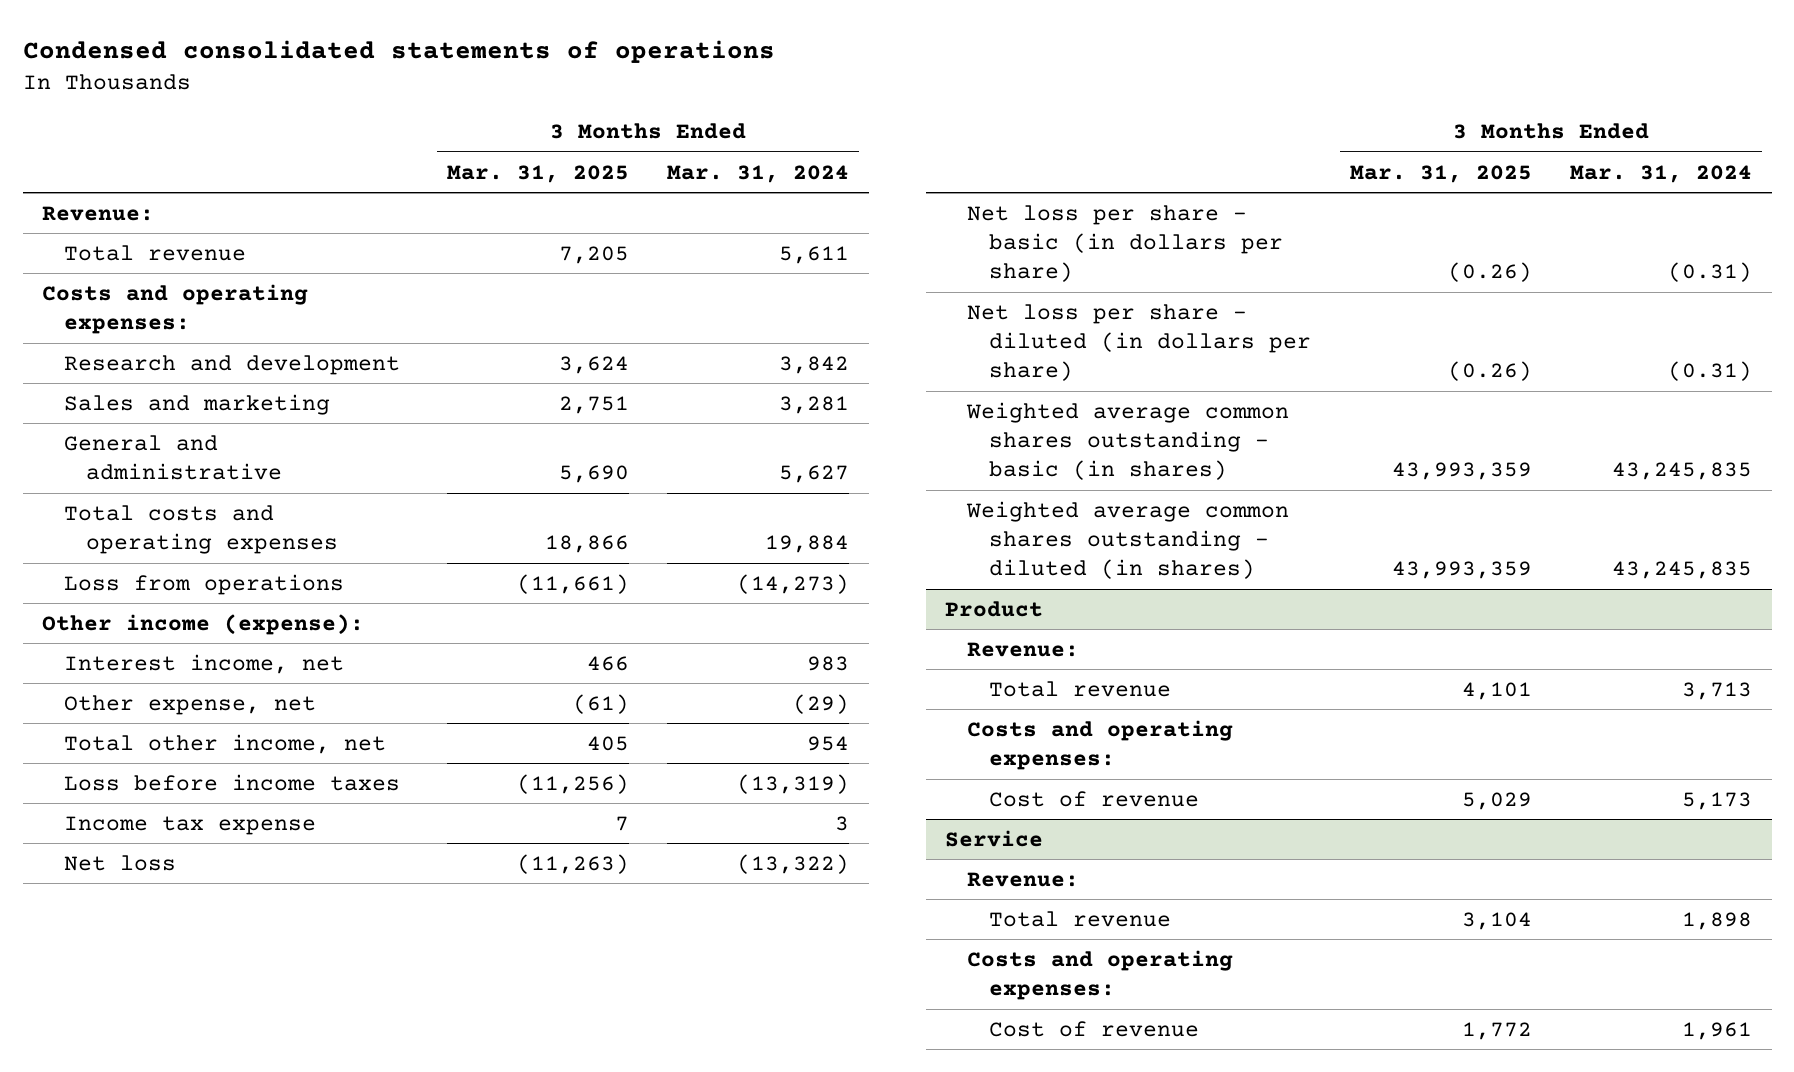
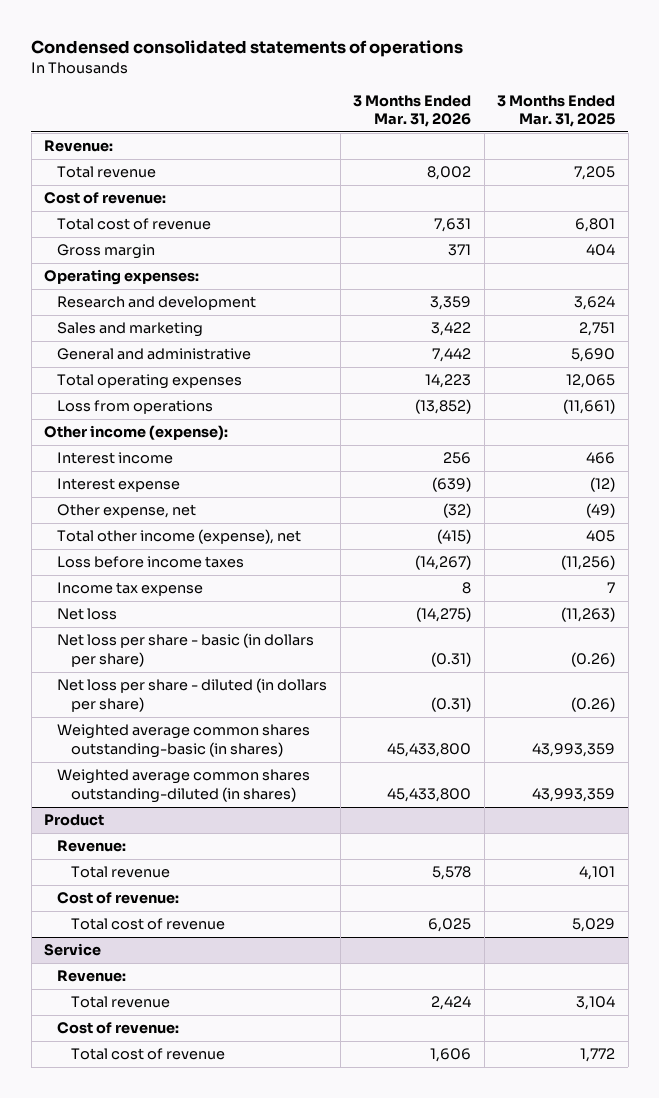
- | 3 Months Ended Mar. 31, 2025 | 3 Months Ended Mar. 31, 2024
+ | 3 Months Ended Mar. 31, 2026 | 3 Months Ended Mar. 31, 2025
- Costs and operating expenses:
+ Cost of revenue:
+ Total cost of revenue | 7,631 | 6,801
+ Gross margin | 371 | 404
+ Operating expenses:
- Total costs and operating expenses | 18,866 | 19,884
+ Total operating expenses | 14,223 | 12,065
- Interest income, net | 466 | 983
- Other expense, net | (61) | (29)
- Total other income, net | 405 | 954
+ Interest income | 256 | 466
+ Interest expense | (639) | (12)
+ Other expense, net | (32) | (49)
+ Total other income (expense), net | (415) | 405
- Weighted average common shares outstanding - basic (in shares) | 43,993,359 | 43,245,835
- Weighted average common shares outstanding - diluted (in shares) | 43,993,359 | 43,245,835
+ Weighted average common shares outstanding-basic (in shares) | 45,433,800 | 43,993,359
+ Weighted average common shares outstanding-diluted (in shares) | 45,433,800 | 43,993,359
@ Product
- Costs and operating expenses:
- Cost of revenue | 5,029 | 5,173
+ Cost of revenue:
+ Total cost of revenue | 6,025 | 5,029
@ Service
- Costs and operating expenses:
- Cost of revenue | 1,772 | 1,961
+ Cost of revenue:
+ Total cost of revenue | 1,606 | 1,772

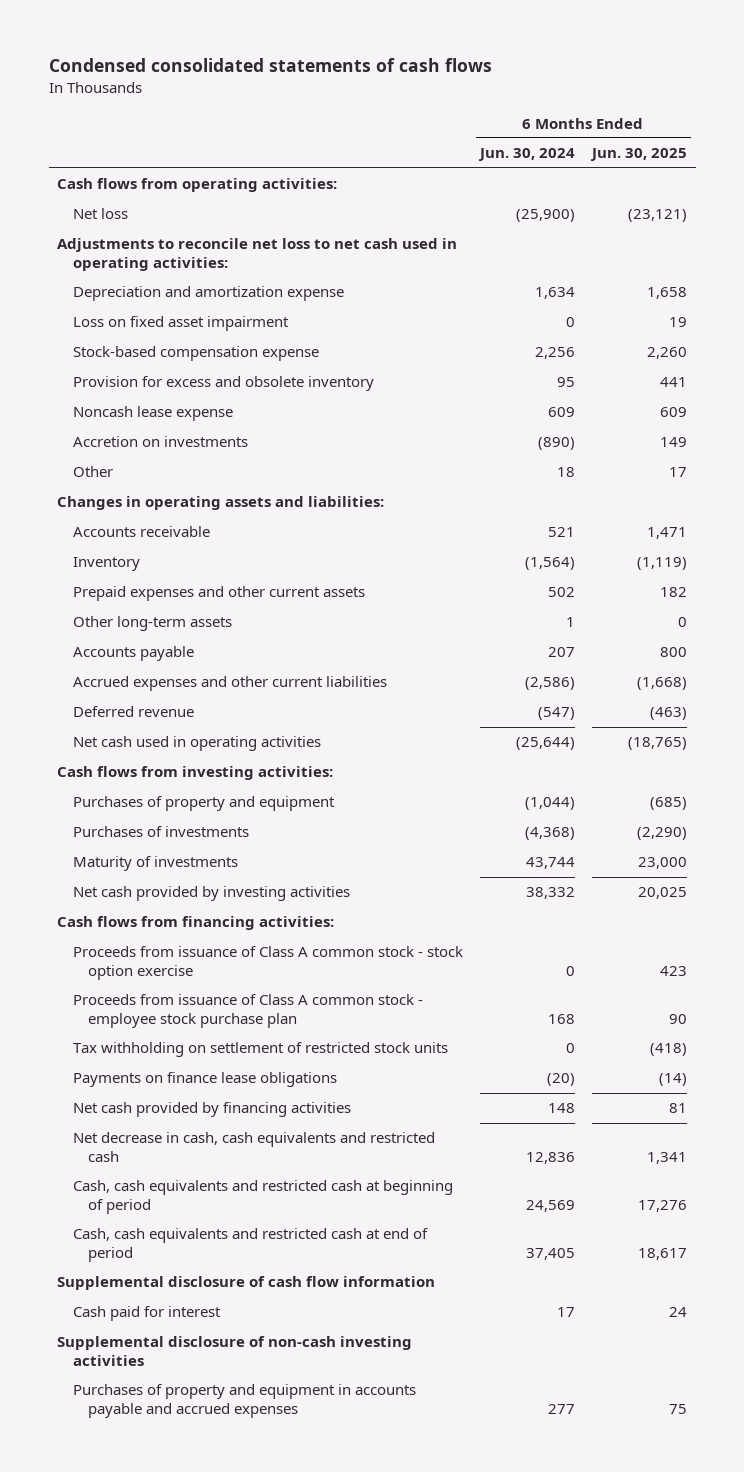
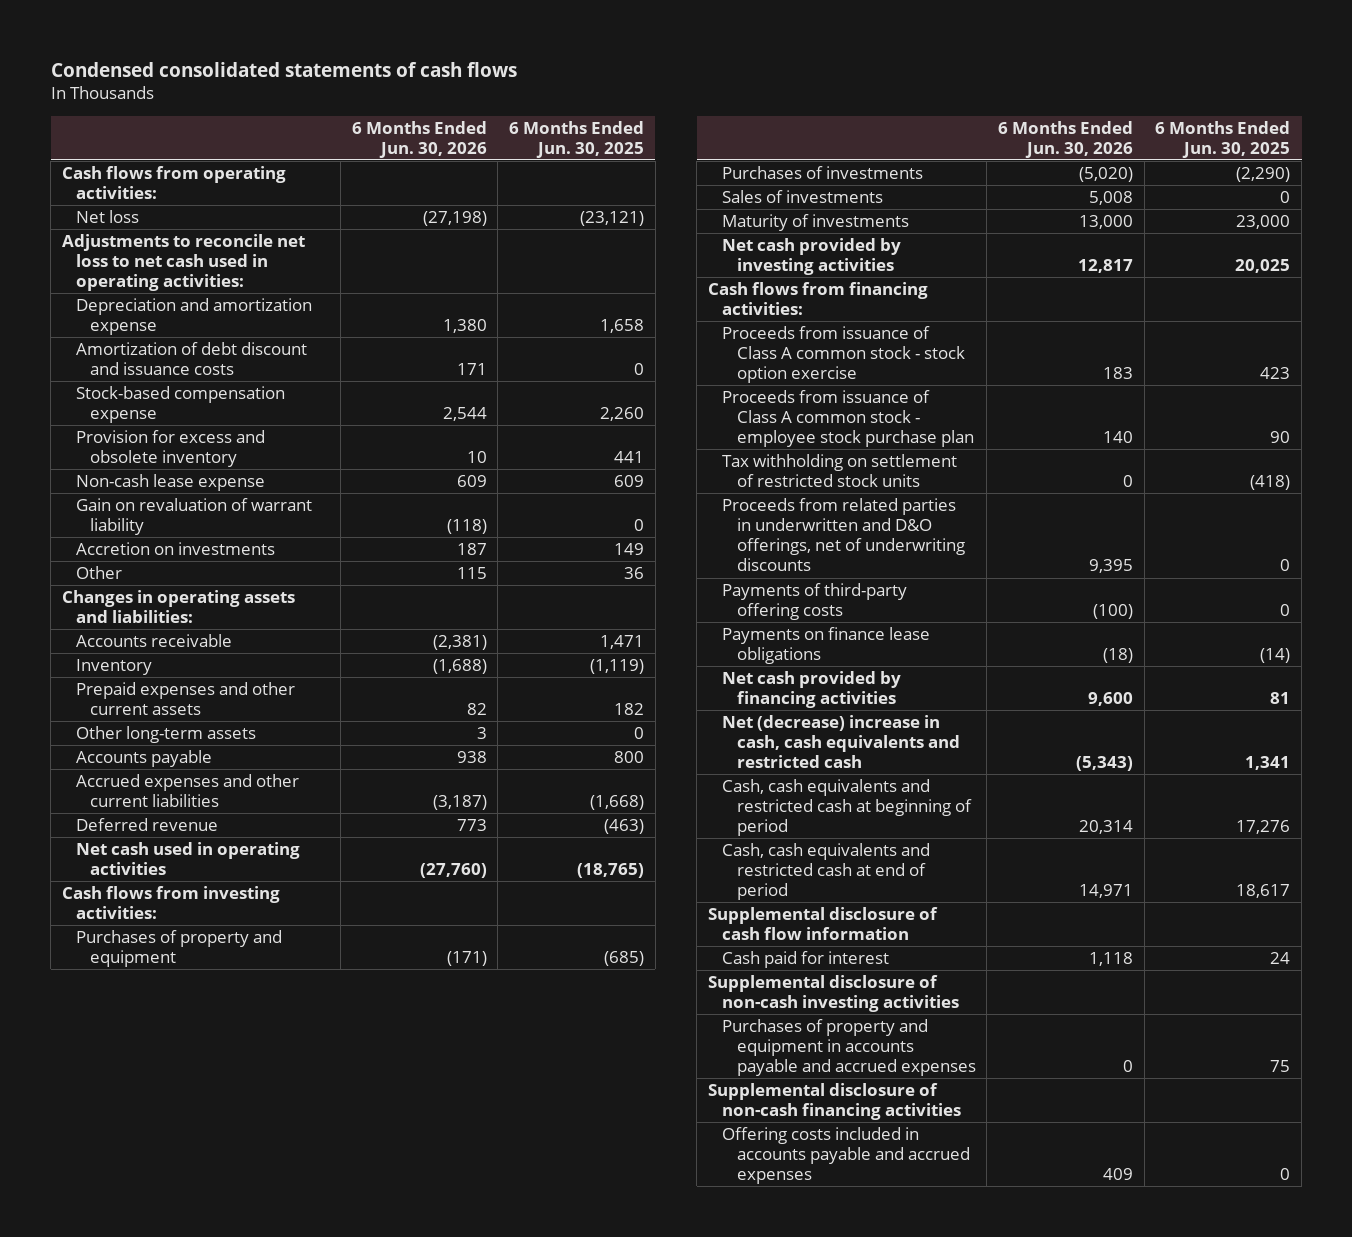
- | 6 Months Ended Jun. 30, 2024 | 6 Months Ended Jun. 30, 2025
+ | 6 Months Ended Jun. 30, 2026 | 6 Months Ended Jun. 30, 2025
- Loss on fixed asset impairment | 0 | 19
+ Amortization of debt discount and issuance costs | 171 | 0
- Noncash lease expense | 609 | 609
+ Non-cash lease expense | 609 | 609
+ Gain on revaluation of warrant liability | (118) | 0
- Other | 18 | 17
+ Other | 115 | 36
+ Sales of investments | 5,008 | 0
+ Proceeds from related parties in underwritten and D&O offerings, net of underwriting discounts | 9,395 | 0
+ Payments of third-party offering costs | (100) | 0
- Net decrease in cash, cash equivalents and restricted cash | 12,836 | 1,341
+ Net (decrease) increase in cash, cash equivalents and restricted cash | (5,343) | 1,341
+ Supplemental disclosure of non-cash financing activities
+ Offering costs included in accounts payable and accrued expenses | 409 | 0

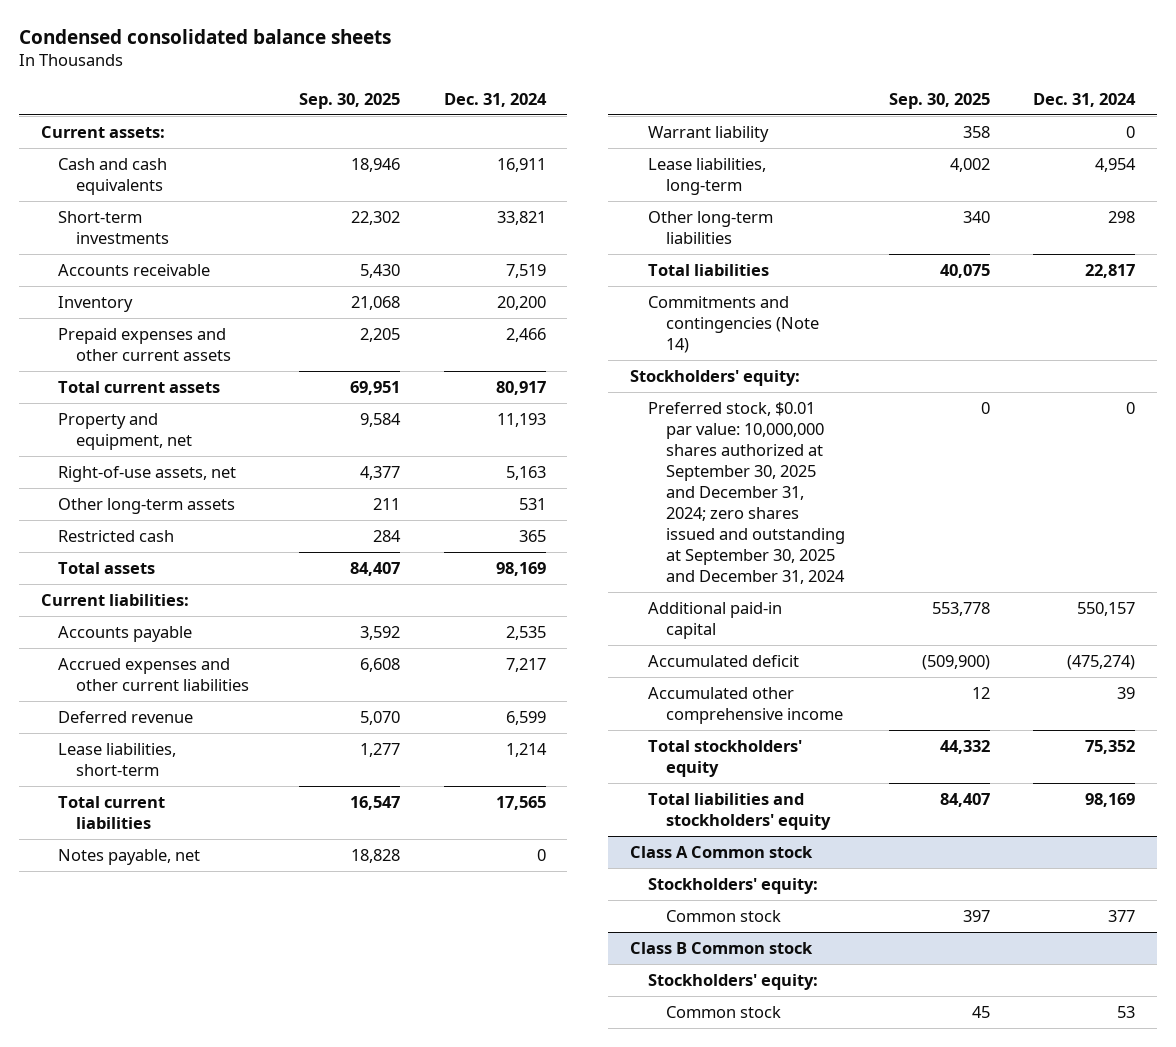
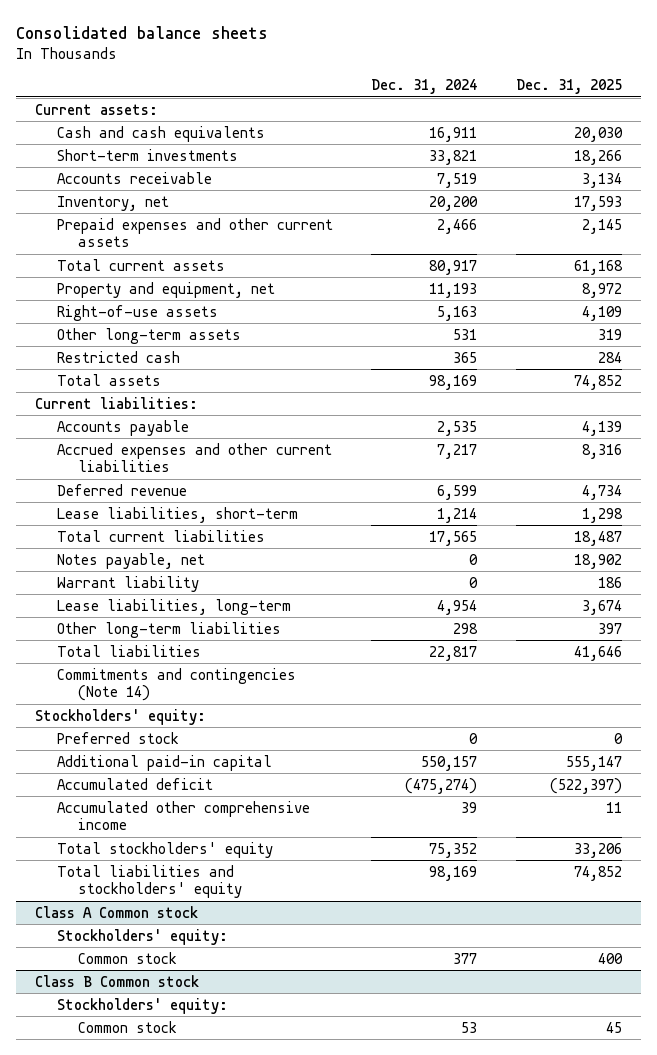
- Condensed consolidated balance sheets
+ Consolidated balance sheets
- | Sep. 30, 2025 | Dec. 31, 2024
+ | Dec. 31, 2024 | Dec. 31, 2025
- Inventory | 21,068 | 20,200
+ Inventory, net | 20,200 | 17,593
- Right-of-use assets, net | 4,377 | 5,163
+ Right-of-use assets | 5,163 | 4,109
- Preferred stock, $0.01 par value: 10,000,000 shares authorized at September 30, 2025 and December 31, 2024; zero shares issued and outstanding at September 30, 2025 and December 31, 2024 | 0 | 0
+ Preferred stock | 0 | 0

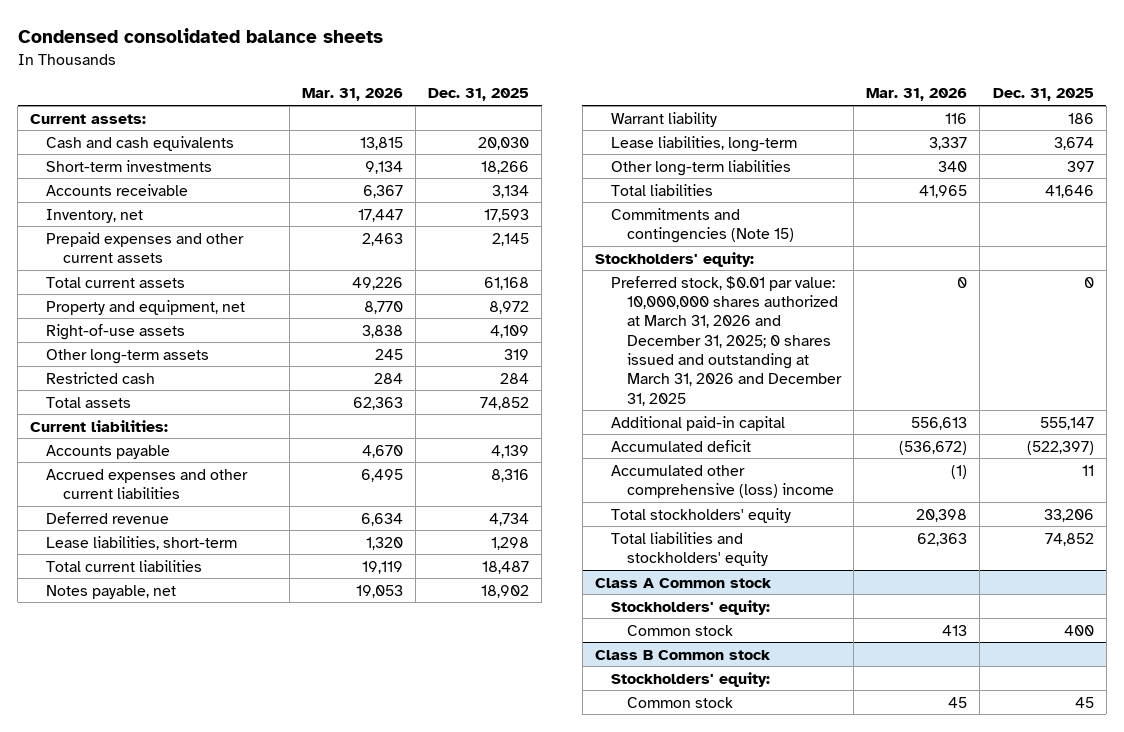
- Consolidated balance sheets
+ Condensed consolidated balance sheets
- | Dec. 31, 2024 | Dec. 31, 2025
+ | Mar. 31, 2026 | Dec. 31, 2025
- Commitments and contingencies (Note 14)
+ Commitments and contingencies (Note 15)
- Preferred stock | 0 | 0
+ Preferred stock, $0.01 par value: 10,000,000 shares authorized at March 31, 2026 and December 31, 2025; 0 shares issued and outstanding at March 31, 2026 and December 31, 2025 | 0 | 0
- Accumulated other comprehensive income | 39 | 11
+ Accumulated other comprehensive (loss) income | (1) | 11

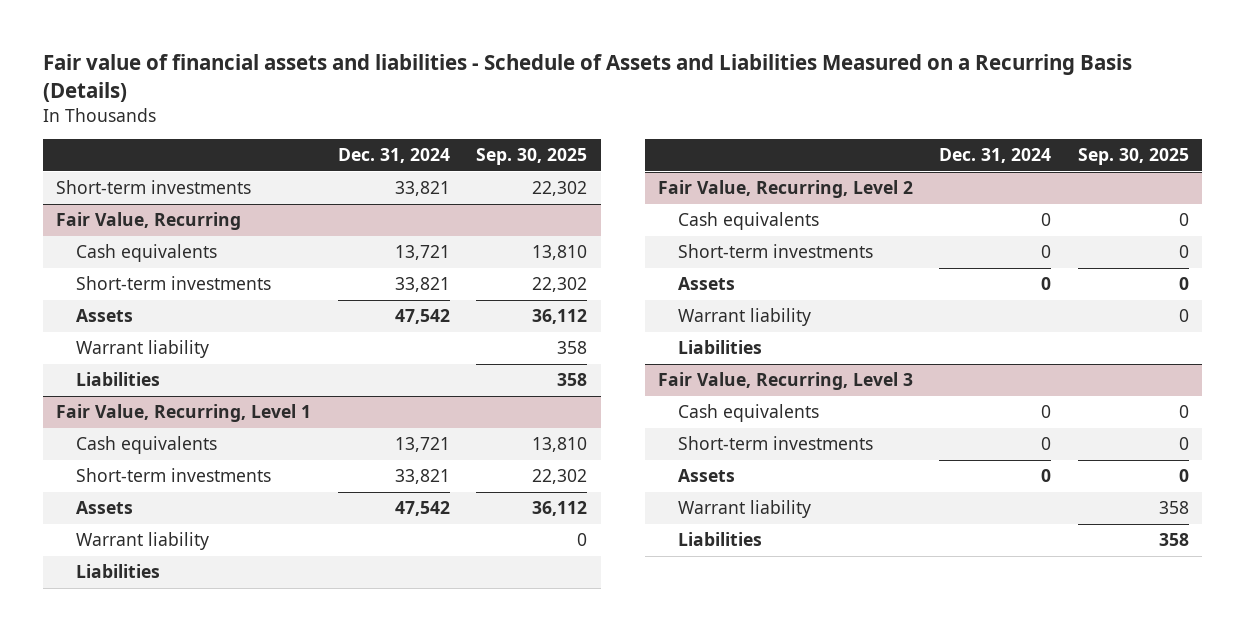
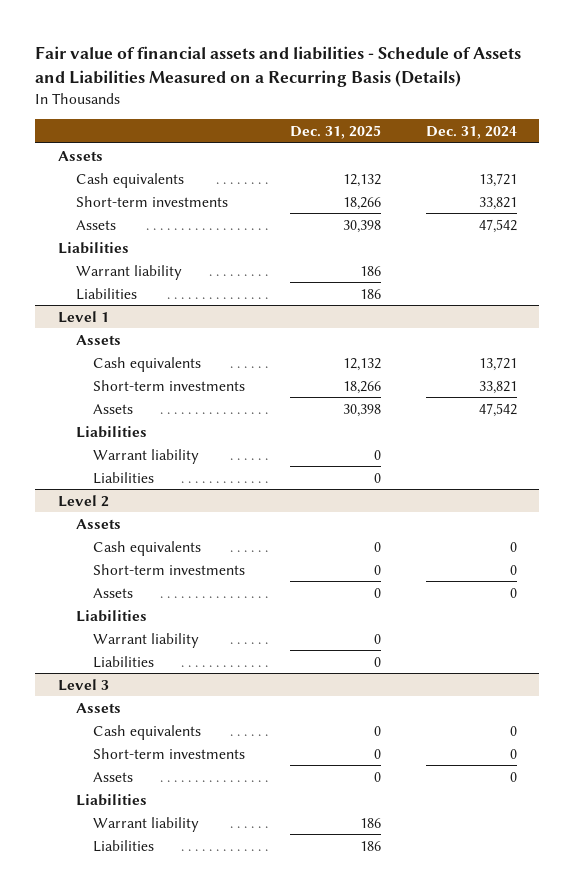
- | Dec. 31, 2024 | Sep. 30, 2025
+ | Dec. 31, 2025 | Dec. 31, 2024
- Short-term investments | 33,821 | 22,302
- Fair Value, Recurring
+ Assets
+ Liabilities
- Fair Value, Recurring, Level 1
+ Level 1
+ Assets
+ Liabilities
- Fair Value, Recurring, Level 2
+ Level 2
+ Assets
+ Liabilities
- Fair Value, Recurring, Level 3
+ Level 3
+ Assets
+ Liabilities

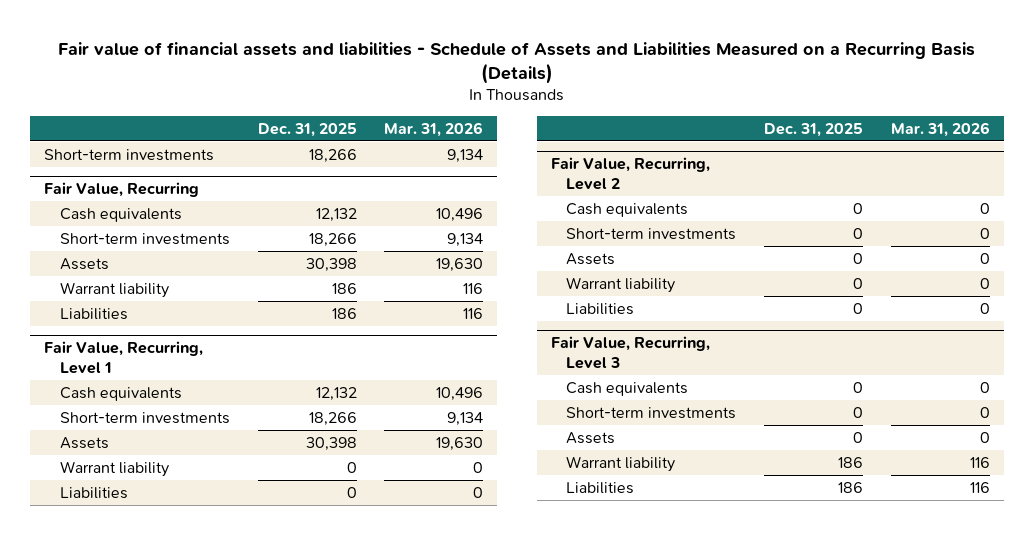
- | Dec. 31, 2025 | Dec. 31, 2024
+ | Dec. 31, 2025 | Mar. 31, 2026
- Assets
+ Short-term investments | 18,266 | 9,134
+ Fair Value, Recurring
- Liabilities
- Level 1
- Assets
+ Fair Value, Recurring, Level 1
- Liabilities
- Level 2
- Assets
+ Fair Value, Recurring, Level 2
- Liabilities
- Level 3
- Assets
+ Fair Value, Recurring, Level 3
- Liabilities

